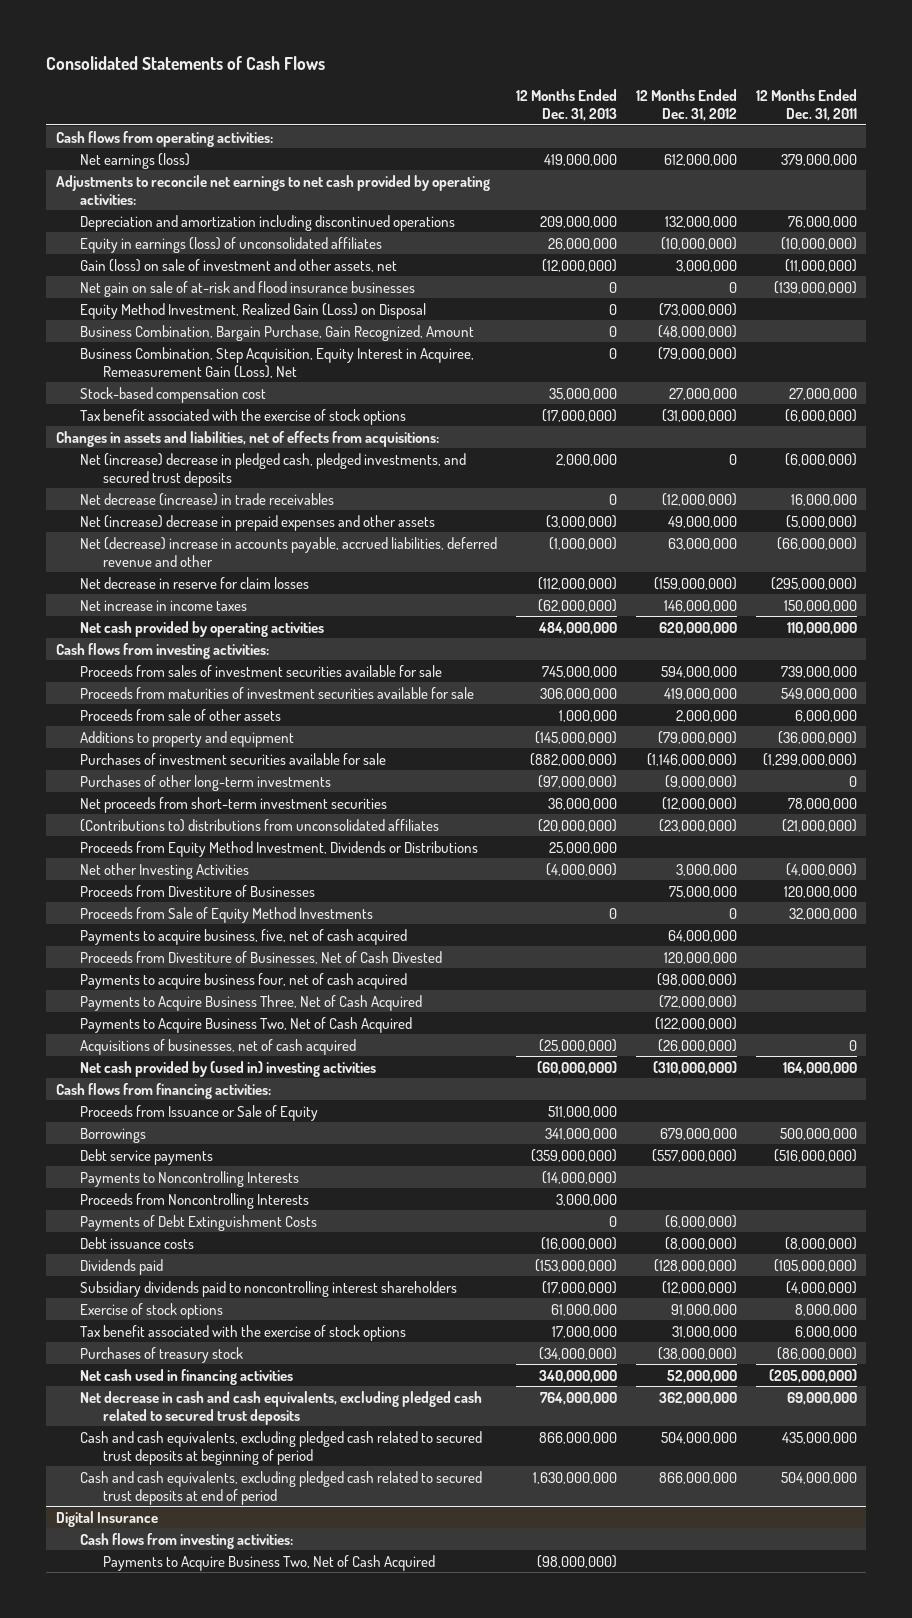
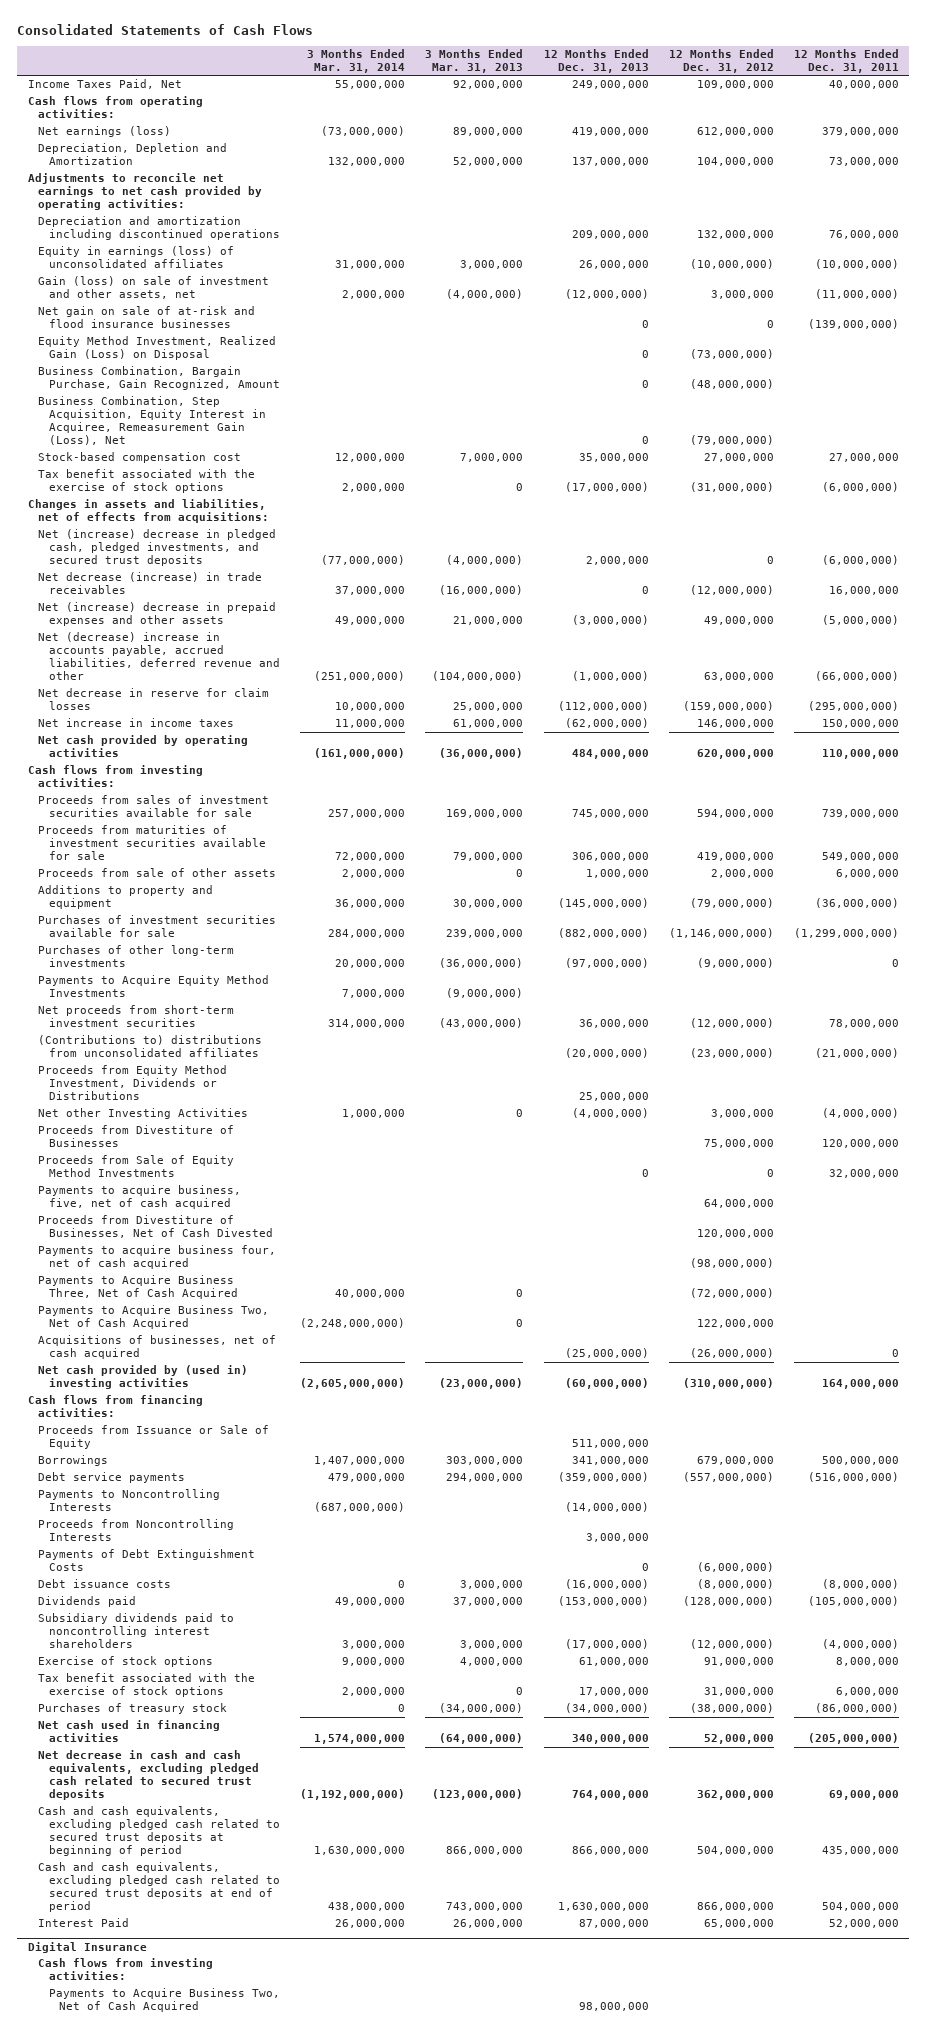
- | 12 Months Ended Dec. 31, 2013 | 12 Months Ended Dec. 31, 2012 | 12 Months Ended Dec. 31, 2011
+ | 3 Months Ended Mar. 31, 2014 | 3 Months Ended Mar. 31, 2013 | 12 Months Ended Dec. 31, 2013 | 12 Months Ended Dec. 31, 2012 | 12 Months Ended Dec. 31, 2011
+ Income Taxes Paid, Net | 55,000,000 | 92,000,000 | 249,000,000 | 109,000,000 | 40,000,000
+ Depreciation, Depletion and Amortization | 132,000,000 | 52,000,000 | 137,000,000 | 104,000,000 | 73,000,000
+ Payments to Acquire Equity Method Investments | 7,000,000 | (9,000,000) | | |
- Payments to Acquire Business Two, Net of Cash Acquired | | (122,000,000) |
+ Payments to Acquire Business Two, Net of Cash Acquired | (2,248,000,000) | 0 | | 122,000,000 |
+ Interest Paid | 26,000,000 | 26,000,000 | 87,000,000 | 65,000,000 | 52,000,000
@ Digital Insurance
- Payments to Acquire Business Two, Net of Cash Acquired | (98,000,000) | |
+ Payments to Acquire Business Two, Net of Cash Acquired | | | 98,000,000 | |

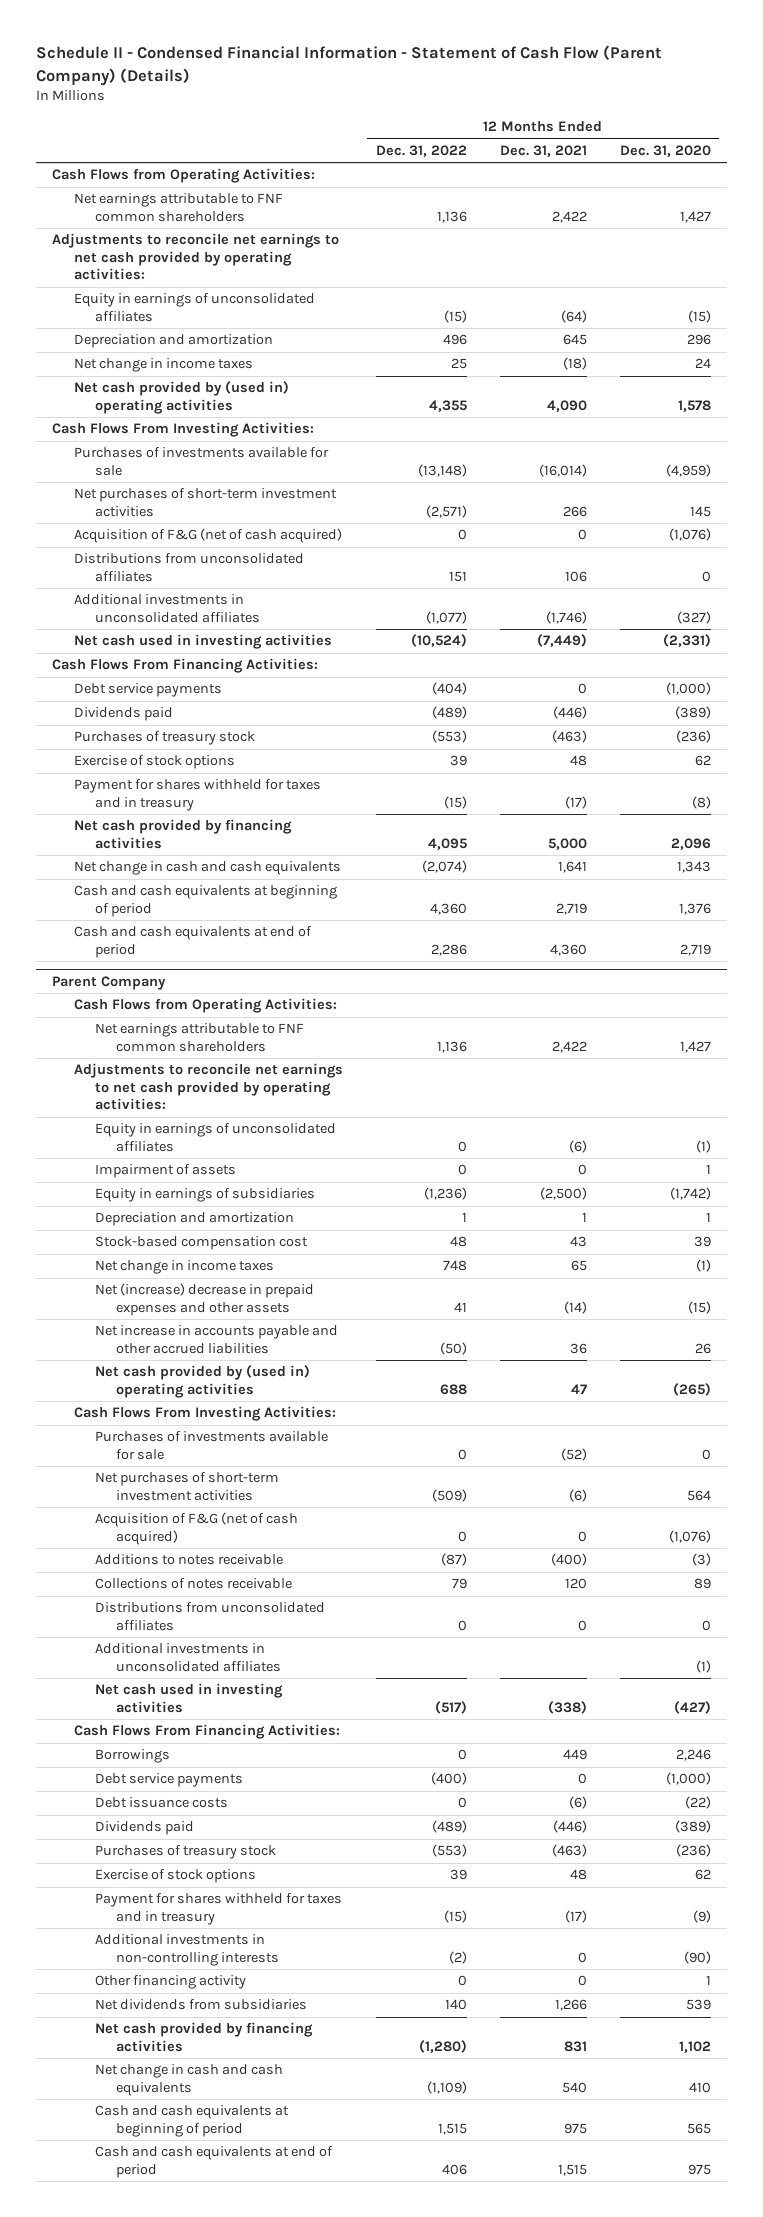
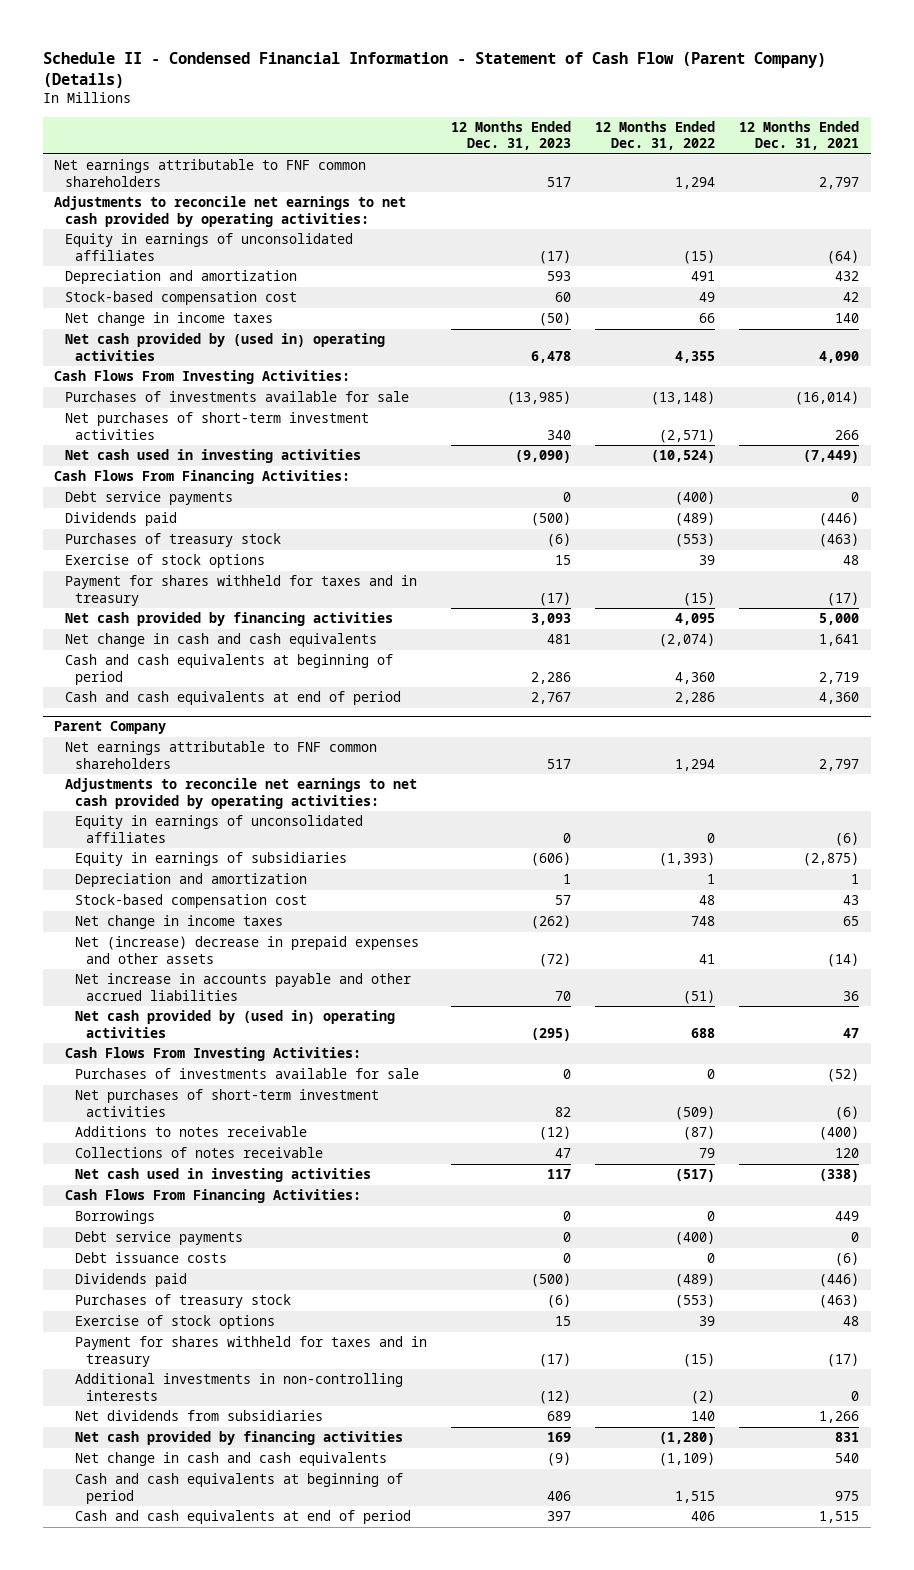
- | 12 Months Ended Dec. 31, 2022 | 12 Months Ended Dec. 31, 2021 | 12 Months Ended Dec. 31, 2020
+ | 12 Months Ended Dec. 31, 2023 | 12 Months Ended Dec. 31, 2022 | 12 Months Ended Dec. 31, 2021
- Cash Flows from Operating Activities:
- Net earnings attributable to FNF common shareholders | 1,136 | 2,422 | 1,427
+ Net earnings attributable to FNF common shareholders | 517 | 1,294 | 2,797
- Depreciation and amortization | 496 | 645 | 296
- Net change in income taxes | 25 | (18) | 24
+ Depreciation and amortization | 593 | 491 | 432
+ Stock-based compensation cost | 60 | 49 | 42
+ Net change in income taxes | (50) | 66 | 140
- Acquisition of F&G (net of cash acquired) | 0 | 0 | (1,076)
- Distributions from unconsolidated affiliates | 151 | 106 | 0
- Additional investments in unconsolidated affiliates | (1,077) | (1,746) | (327)
- Debt service payments | (404) | 0 | (1,000)
+ Debt service payments | 0 | (400) | 0
@ Parent Company
- Cash Flows from Operating Activities:
- Net earnings attributable to FNF common shareholders | 1,136 | 2,422 | 1,427
+ Net earnings attributable to FNF common shareholders | 517 | 1,294 | 2,797
- Impairment of assets | 0 | 0 | 1
- Equity in earnings of subsidiaries | (1,236) | (2,500) | (1,742)
+ Equity in earnings of subsidiaries | (606) | (1,393) | (2,875)
- Net increase in accounts payable and other accrued liabilities | (50) | 36 | 26
+ Net increase in accounts payable and other accrued liabilities | 70 | (51) | 36
- Acquisition of F&G (net of cash acquired) | 0 | 0 | (1,076)
- Distributions from unconsolidated affiliates | 0 | 0 | 0
- Additional investments in unconsolidated affiliates | | | (1)
- Other financing activity | 0 | 0 | 1

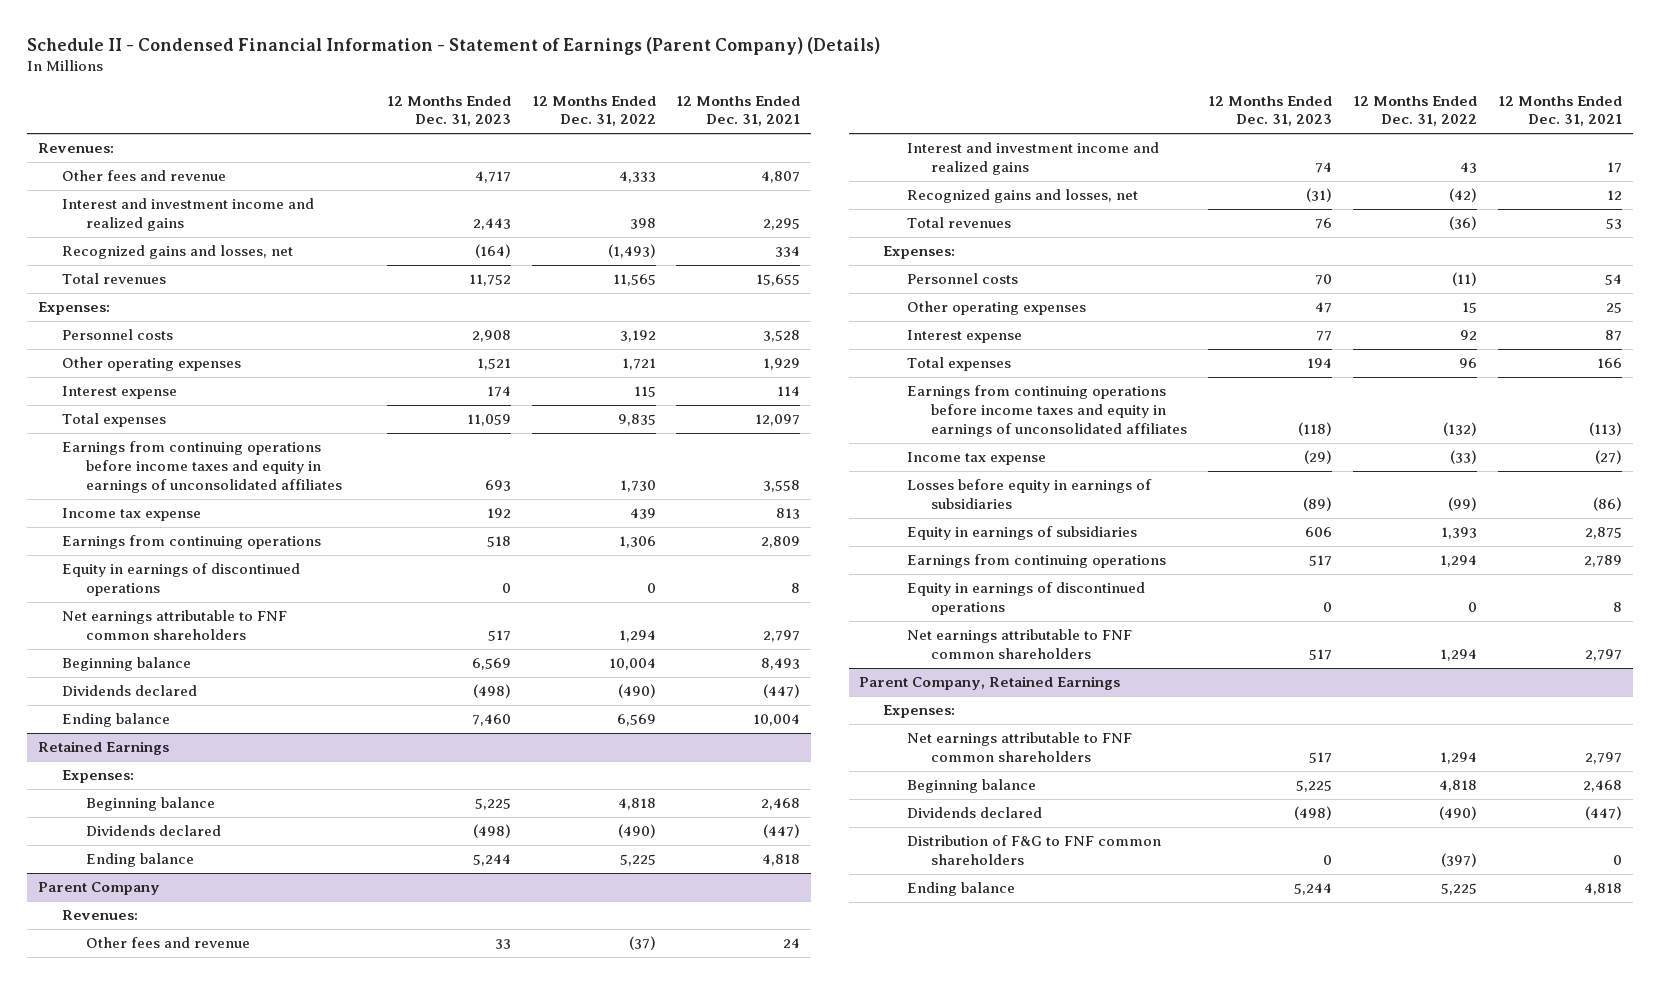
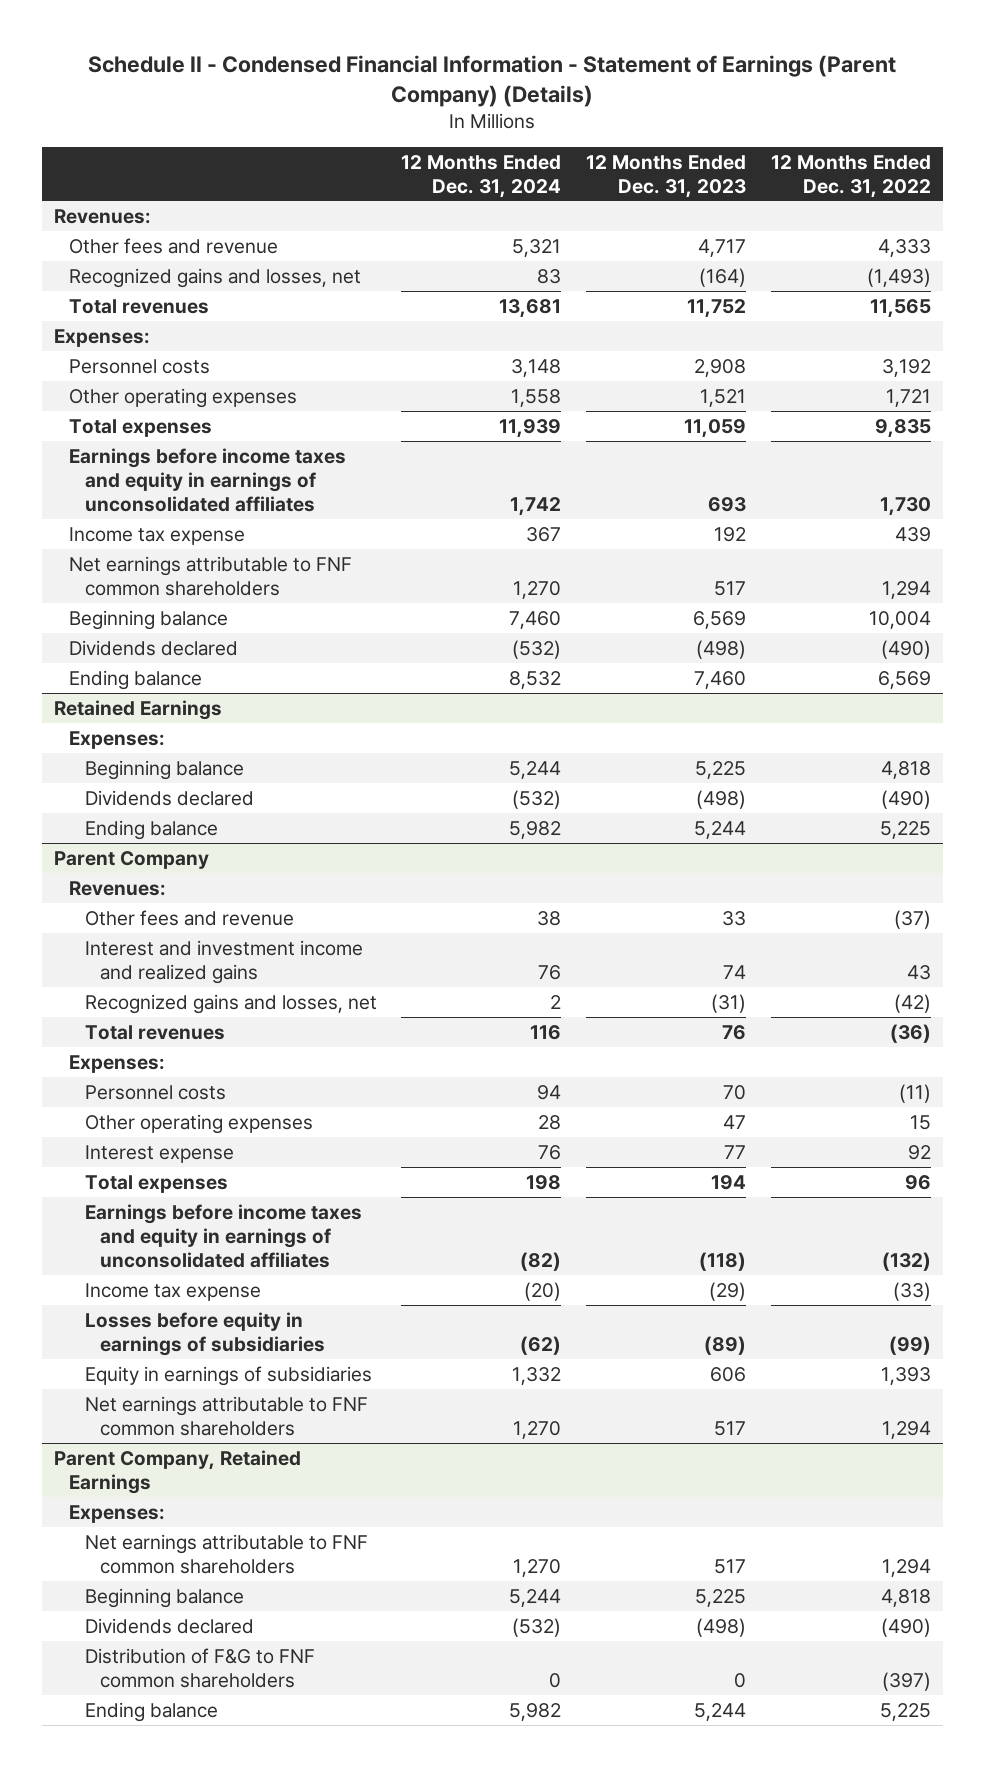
- | 12 Months Ended Dec. 31, 2023 | 12 Months Ended Dec. 31, 2022 | 12 Months Ended Dec. 31, 2021
+ | 12 Months Ended Dec. 31, 2024 | 12 Months Ended Dec. 31, 2023 | 12 Months Ended Dec. 31, 2022
- Interest and investment income and realized gains | 2,443 | 398 | 2,295
- Interest expense | 174 | 115 | 114
- Earnings from continuing operations before income taxes and equity in earnings of unconsolidated affiliates | 693 | 1,730 | 3,558
+ Earnings before income taxes and equity in earnings of unconsolidated affiliates | 1,742 | 693 | 1,730
- Earnings from continuing operations | 518 | 1,306 | 2,809
- Equity in earnings of discontinued operations | 0 | 0 | 8
@ Parent Company
- Earnings from continuing operations before income taxes and equity in earnings of unconsolidated affiliates | (118) | (132) | (113)
+ Earnings before income taxes and equity in earnings of unconsolidated affiliates | (82) | (118) | (132)
- Earnings from continuing operations | 517 | 1,294 | 2,789
- Equity in earnings of discontinued operations | 0 | 0 | 8

